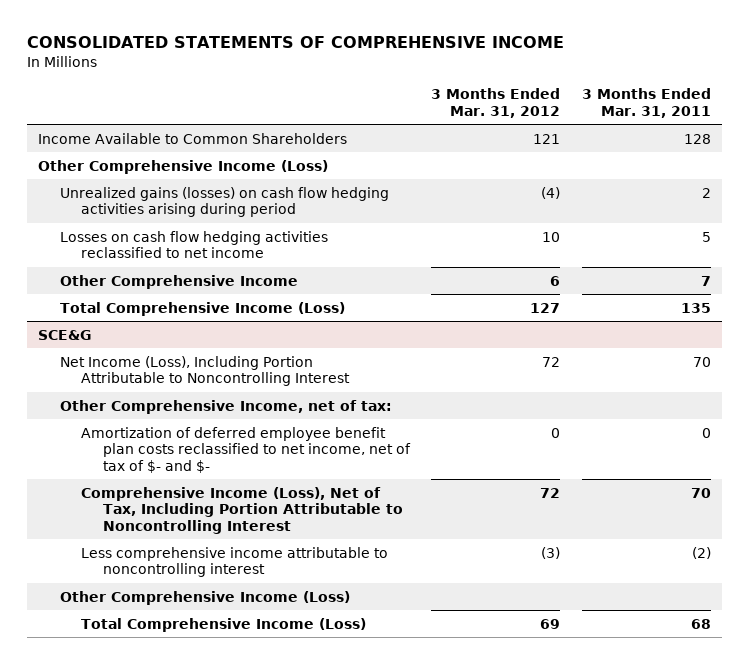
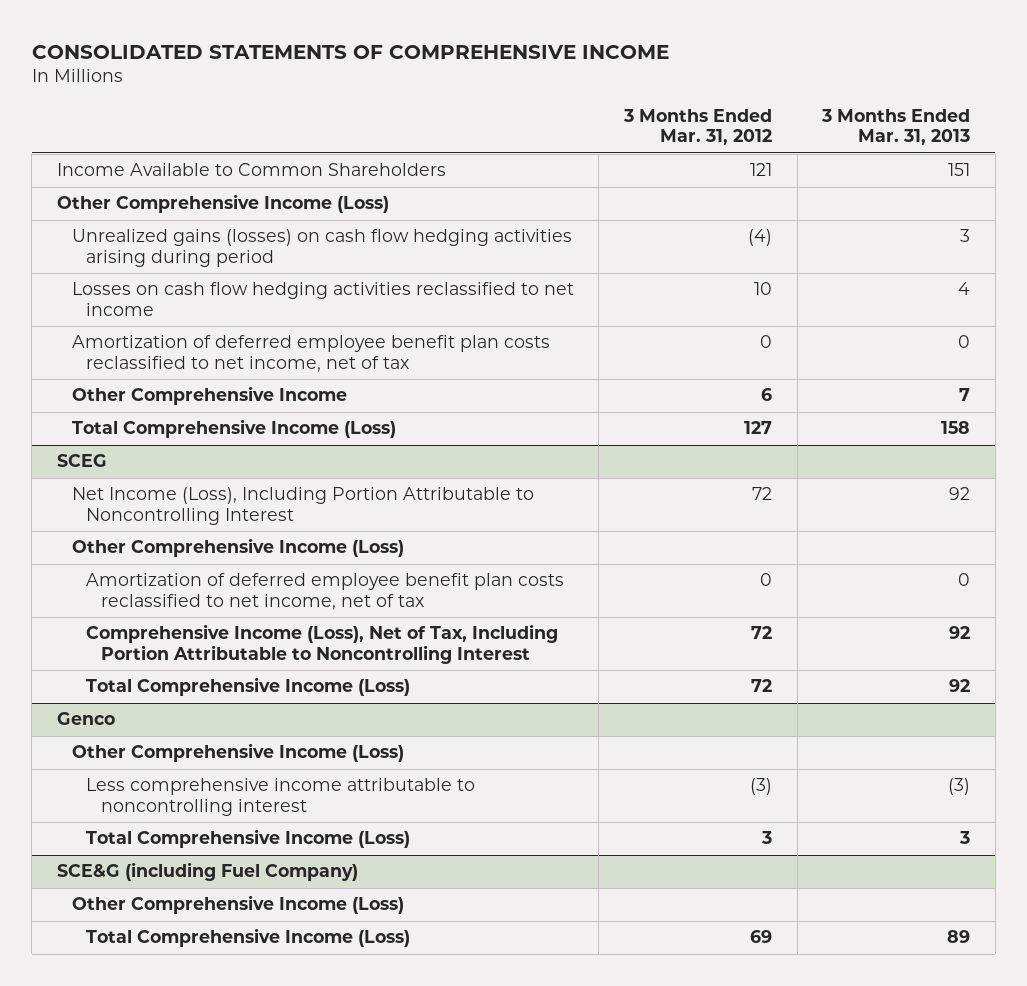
- | 3 Months Ended Mar. 31, 2012 | 3 Months Ended Mar. 31, 2011
+ | 3 Months Ended Mar. 31, 2012 | 3 Months Ended Mar. 31, 2013
+ Amortization of deferred employee benefit plan costs reclassified to net income, net of tax | 0 | 0
- SCE&G
+ SCEG
- Other Comprehensive Income, net of tax:
- Amortization of deferred employee benefit plan costs reclassified to net income, net of tax of $- and $- | 0 | 0
+ Other Comprehensive Income (Loss)
+ Amortization of deferred employee benefit plan costs reclassified to net income, net of tax | 0 | 0
+ Total Comprehensive Income (Loss) | 72 | 92
+ Genco
+ Other Comprehensive Income (Loss)
+ Total Comprehensive Income (Loss) | 3 | 3
+ SCE&G (including Fuel Company)

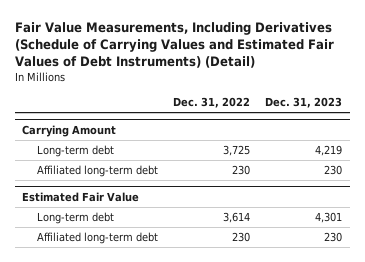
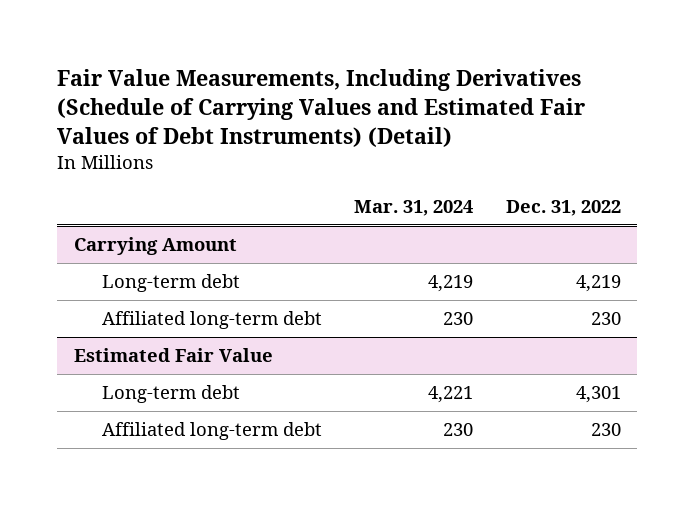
- | Dec. 31, 2022 | Dec. 31, 2023
+ | Mar. 31, 2024 | Dec. 31, 2022
@ Carrying Amount
- Long-term debt | 3,725 | 4,219
+ Long-term debt | 4,219 | 4,219
@ Estimated Fair Value
- Long-term debt | 3,614 | 4,301
+ Long-term debt | 4,221 | 4,301

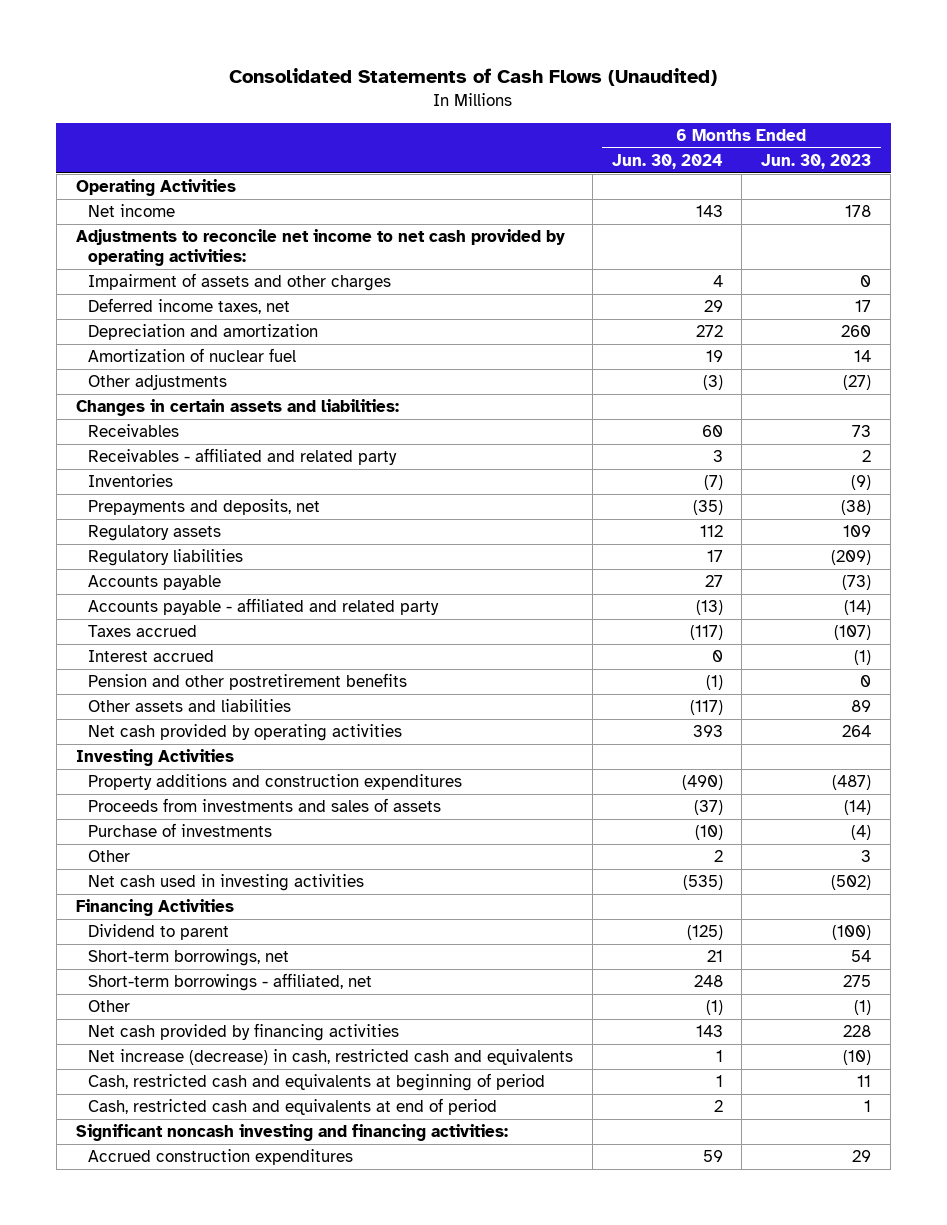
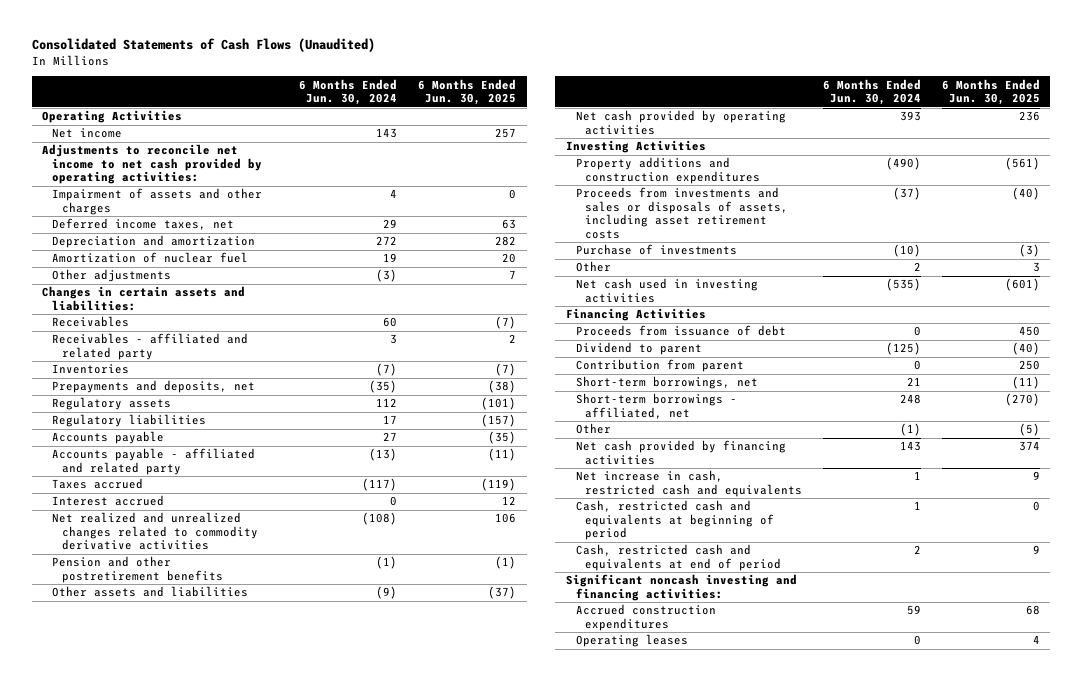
- | 6 Months Ended Jun. 30, 2024 | 6 Months Ended Jun. 30, 2023
+ | 6 Months Ended Jun. 30, 2024 | 6 Months Ended Jun. 30, 2025
+ Net realized and unrealized changes related to commodity derivative activities | (108) | 106
- Other assets and liabilities | (117) | 89
+ Other assets and liabilities | (9) | (37)
- Proceeds from investments and sales of assets | (37) | (14)
+ Proceeds from investments and sales or disposals of assets, including asset retirement costs | (37) | (40)
+ Proceeds from issuance of debt | 0 | 450
+ Contribution from parent | 0 | 250
- Net increase (decrease) in cash, restricted cash and equivalents | 1 | (10)
+ Net increase in cash, restricted cash and equivalents | 1 | 9
+ Operating leases | 0 | 4

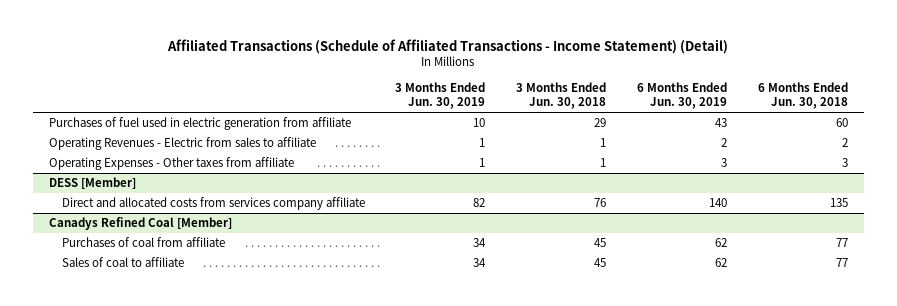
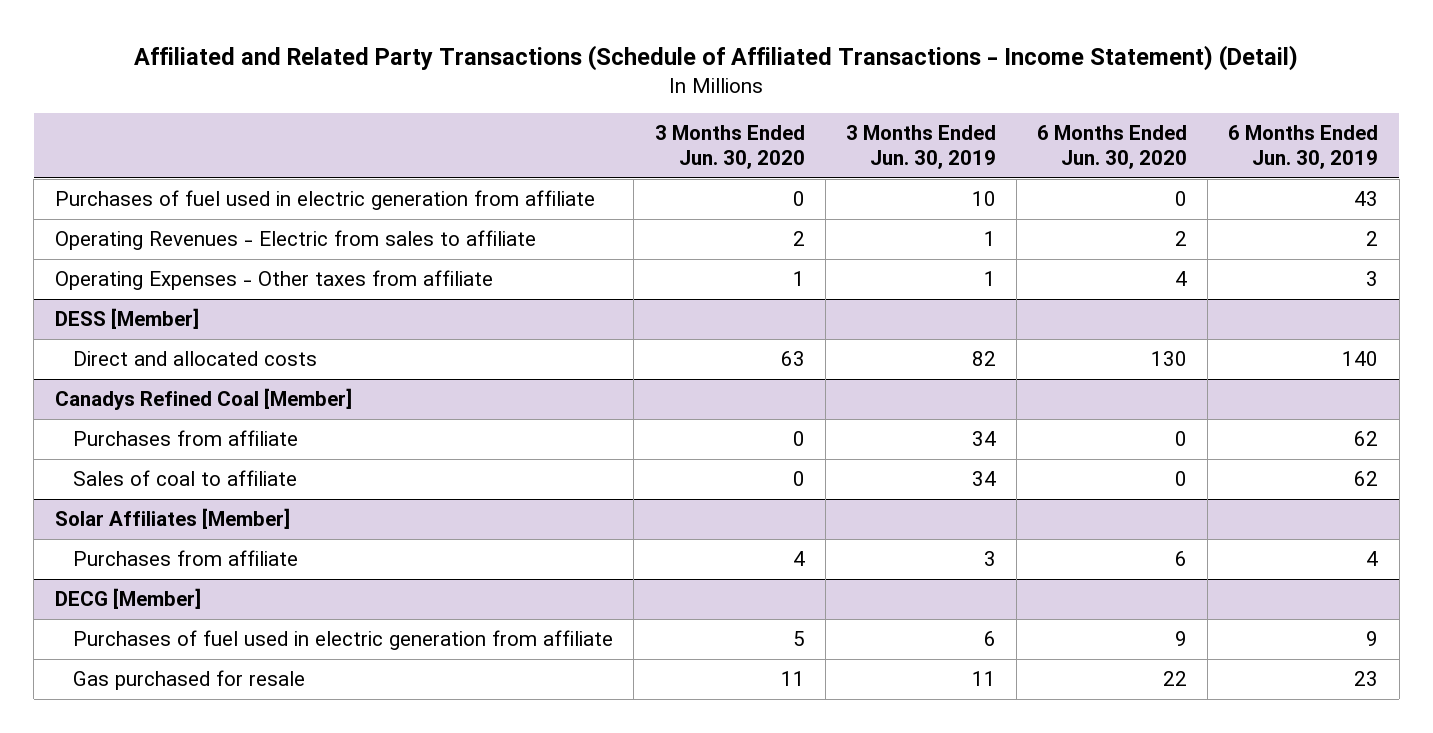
- Affiliated Transactions (Schedule of Affiliated Transactions - Income Statement) (Detail)
+ Affiliated and Related Party Transactions (Schedule of Affiliated Transactions - Income Statement) (Detail)
- | 3 Months Ended Jun. 30, 2019 | 3 Months Ended Jun. 30, 2018 | 6 Months Ended Jun. 30, 2019 | 6 Months Ended Jun. 30, 2018
+ | 3 Months Ended Jun. 30, 2020 | 3 Months Ended Jun. 30, 2019 | 6 Months Ended Jun. 30, 2020 | 6 Months Ended Jun. 30, 2019
@ DESS [Member]
- Direct and allocated costs from services company affiliate | 82 | 76 | 140 | 135
+ Direct and allocated costs | 63 | 82 | 130 | 140
@ Canadys Refined Coal [Member]
- Purchases of coal from affiliate | 34 | 45 | 62 | 77
+ Purchases from affiliate | 0 | 34 | 0 | 62
+ Solar Affiliates [Member]
+ Purchases from affiliate | 4 | 3 | 6 | 4
+ DECG [Member]
+ Purchases of fuel used in electric generation from affiliate | 5 | 6 | 9 | 9
+ Gas purchased for resale | 11 | 11 | 22 | 23

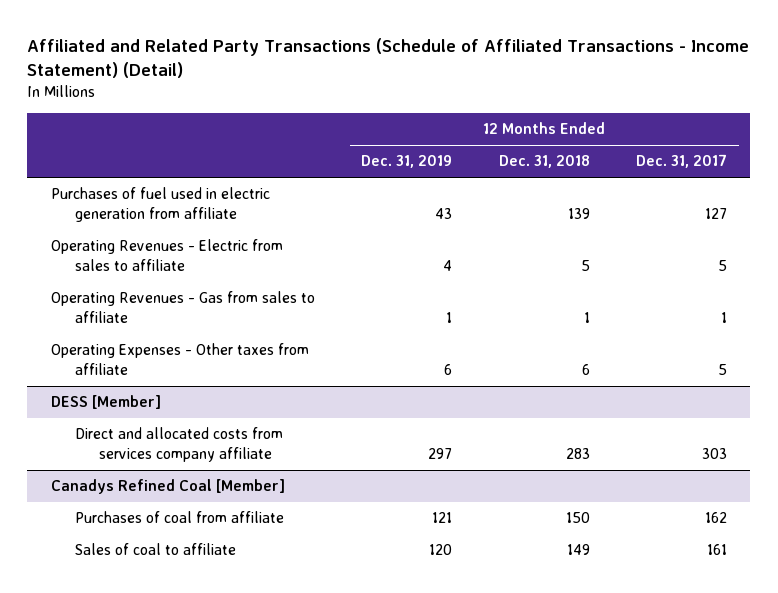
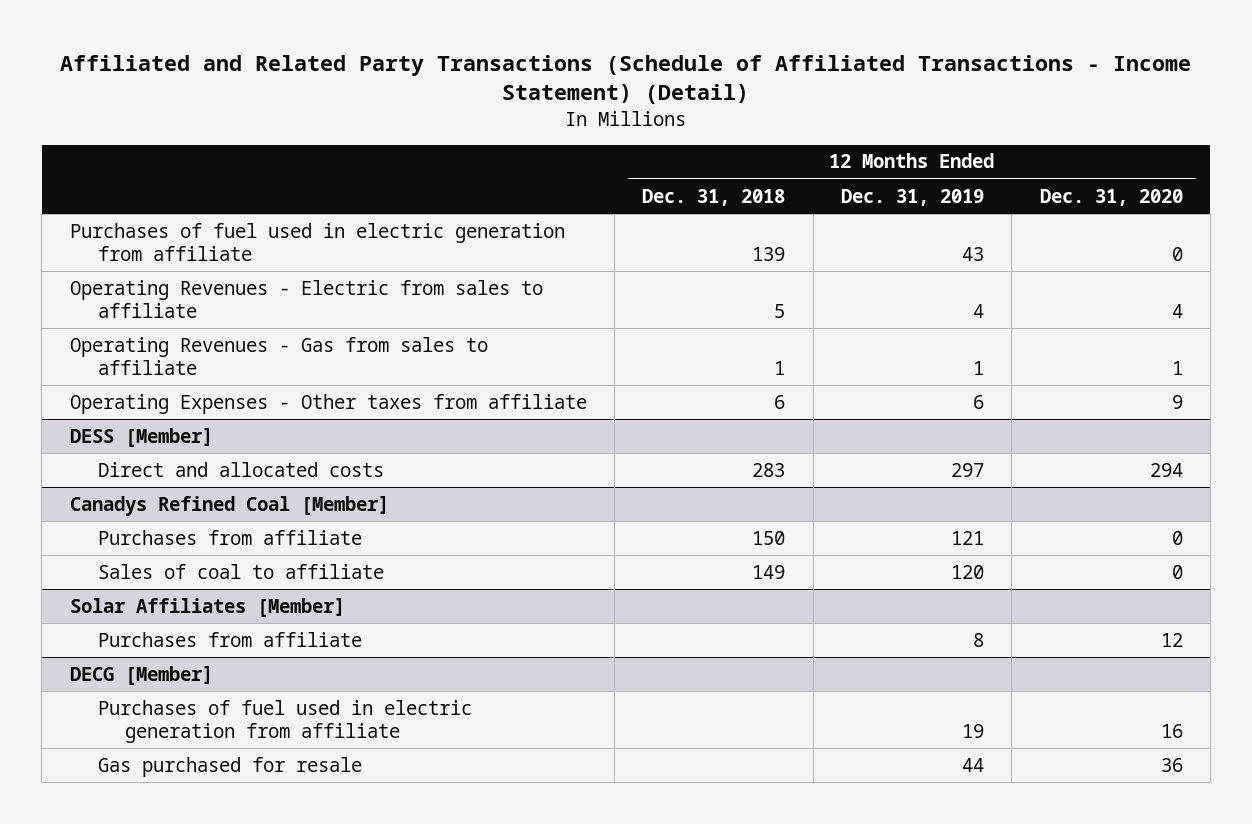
- | 12 Months Ended Dec. 31, 2019 | 12 Months Ended Dec. 31, 2018 | 12 Months Ended Dec. 31, 2017
+ | 12 Months Ended Dec. 31, 2018 | 12 Months Ended Dec. 31, 2019 | 12 Months Ended Dec. 31, 2020
@ DESS [Member]
- Direct and allocated costs from services company affiliate | 297 | 283 | 303
+ Direct and allocated costs | 283 | 297 | 294
@ Canadys Refined Coal [Member]
- Purchases of coal from affiliate | 121 | 150 | 162
+ Purchases from affiliate | 150 | 121 | 0
+ Solar Affiliates [Member]
+ Purchases from affiliate | | 8 | 12
+ DECG [Member]
+ Purchases of fuel used in electric generation from affiliate | | 19 | 16
+ Gas purchased for resale | | 44 | 36

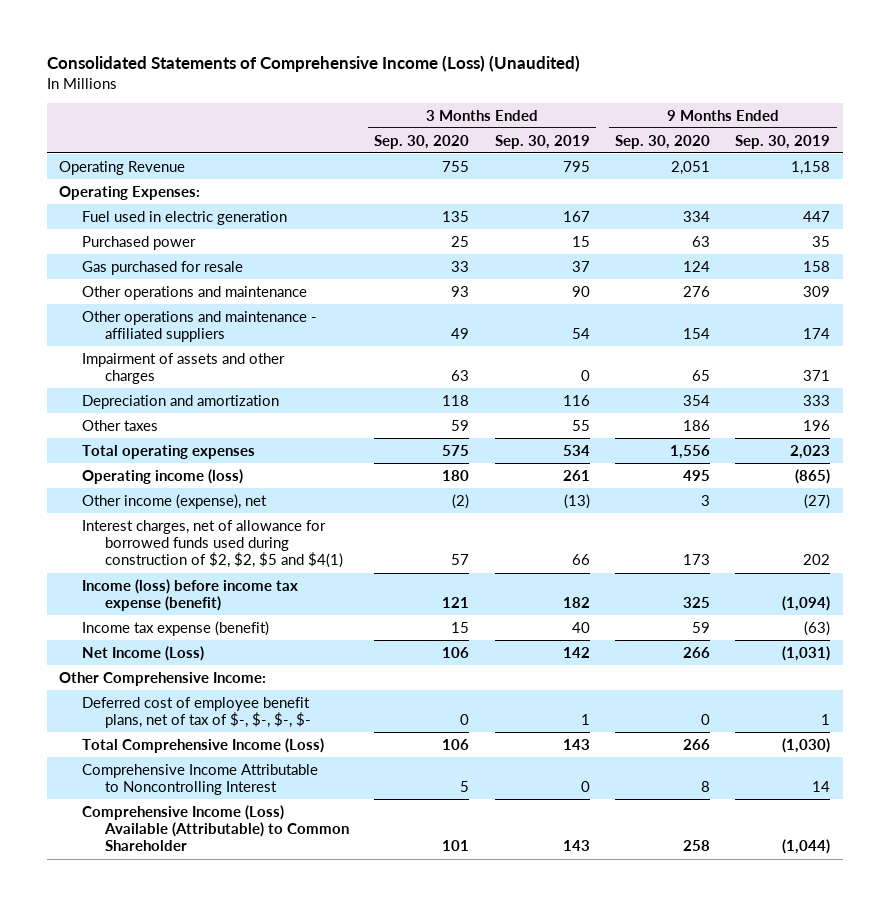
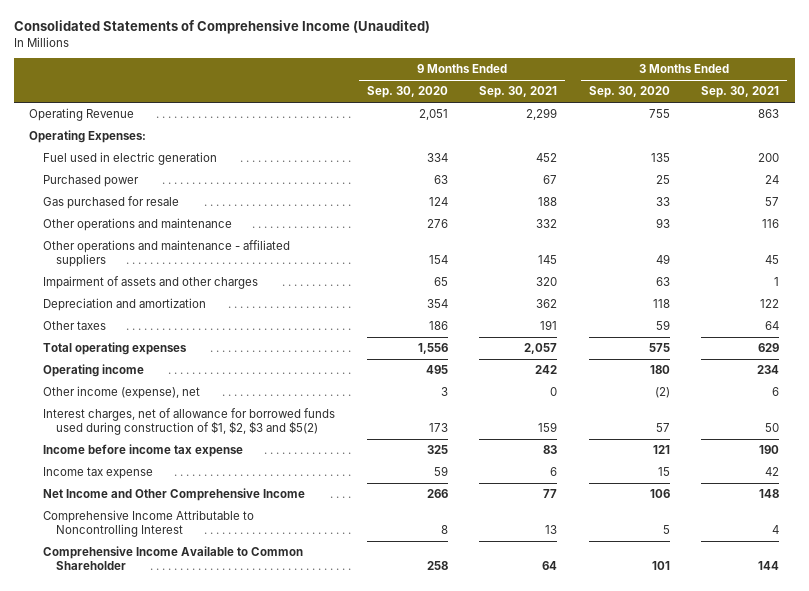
- Consolidated Statements of Comprehensive Income (Loss) (Unaudited)
+ Consolidated Statements of Comprehensive Income (Unaudited)
- | 3 Months Ended Sep. 30, 2020 | 3 Months Ended Sep. 30, 2019 | 9 Months Ended Sep. 30, 2020 | 9 Months Ended Sep. 30, 2019
+ | 9 Months Ended Sep. 30, 2020 | 9 Months Ended Sep. 30, 2021 | 3 Months Ended Sep. 30, 2020 | 3 Months Ended Sep. 30, 2021
- Operating income (loss) | 180 | 261 | 495 | (865)
+ Operating income | 495 | 242 | 180 | 234
- Interest charges, net of allowance for borrowed funds used during construction of $2, $2, $5 and $4(1) | 57 | 66 | 173 | 202
- Income (loss) before income tax expense (benefit) | 121 | 182 | 325 | (1,094)
- Income tax expense (benefit) | 15 | 40 | 59 | (63)
- Net Income (Loss) | 106 | 142 | 266 | (1,031)
- Other Comprehensive Income:
- Deferred cost of employee benefit plans, net of tax of $-, $-, $-, $- | 0 | 1 | 0 | 1
- Total Comprehensive Income (Loss) | 106 | 143 | 266 | (1,030)
+ Interest charges, net of allowance for borrowed funds used during construction of $1, $2, $3 and $5(2) | 173 | 159 | 57 | 50
+ Income before income tax expense | 325 | 83 | 121 | 190
+ Income tax expense | 59 | 6 | 15 | 42
+ Net Income and Other Comprehensive Income | 266 | 77 | 106 | 148
- Comprehensive Income (Loss) Available (Attributable) to Common Shareholder | 101 | 143 | 258 | (1,044)
+ Comprehensive Income Available to Common Shareholder | 258 | 64 | 101 | 144

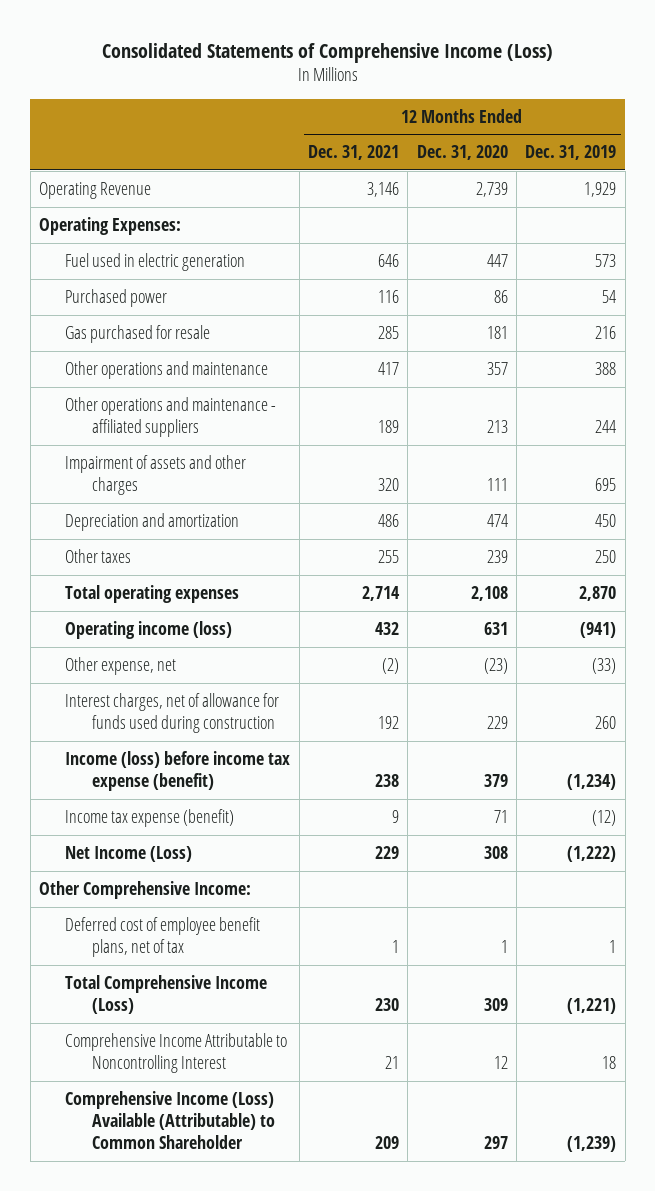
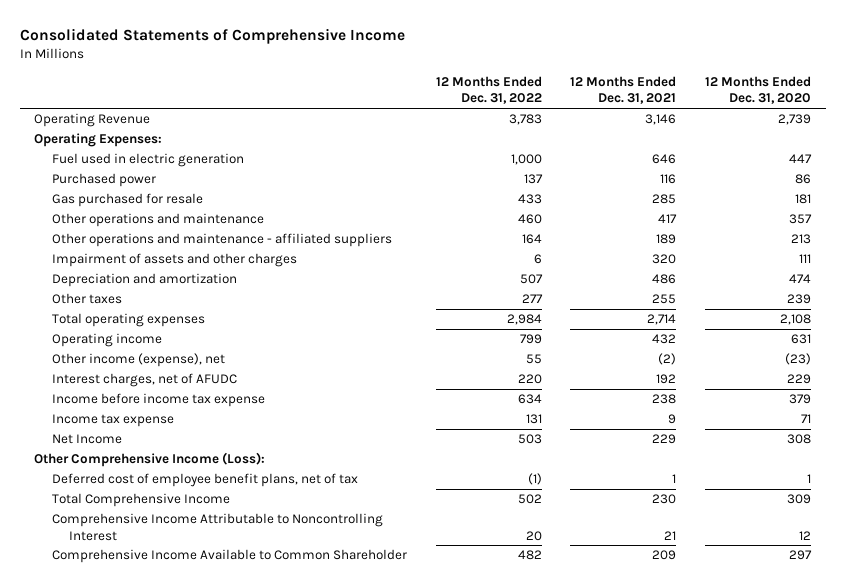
- Consolidated Statements of Comprehensive Income (Loss)
+ Consolidated Statements of Comprehensive Income
- | 12 Months Ended Dec. 31, 2021 | 12 Months Ended Dec. 31, 2020 | 12 Months Ended Dec. 31, 2019
+ | 12 Months Ended Dec. 31, 2022 | 12 Months Ended Dec. 31, 2021 | 12 Months Ended Dec. 31, 2020
- Operating income (loss) | 432 | 631 | (941)
- Other expense, net | (2) | (23) | (33)
- Interest charges, net of allowance for funds used during construction | 192 | 229 | 260
- Income (loss) before income tax expense (benefit) | 238 | 379 | (1,234)
- Income tax expense (benefit) | 9 | 71 | (12)
- Net Income (Loss) | 229 | 308 | (1,222)
- Other Comprehensive Income:
+ Operating income | 799 | 432 | 631
+ Other income (expense), net | 55 | (2) | (23)
+ Interest charges, net of AFUDC | 220 | 192 | 229
+ Income before income tax expense | 634 | 238 | 379
+ Income tax expense | 131 | 9 | 71
+ Net Income | 503 | 229 | 308
+ Other Comprehensive Income (Loss):
- Total Comprehensive Income (Loss) | 230 | 309 | (1,221)
+ Total Comprehensive Income | 502 | 230 | 309
- Comprehensive Income (Loss) Available (Attributable) to Common Shareholder | 209 | 297 | (1,239)
+ Comprehensive Income Available to Common Shareholder | 482 | 209 | 297

